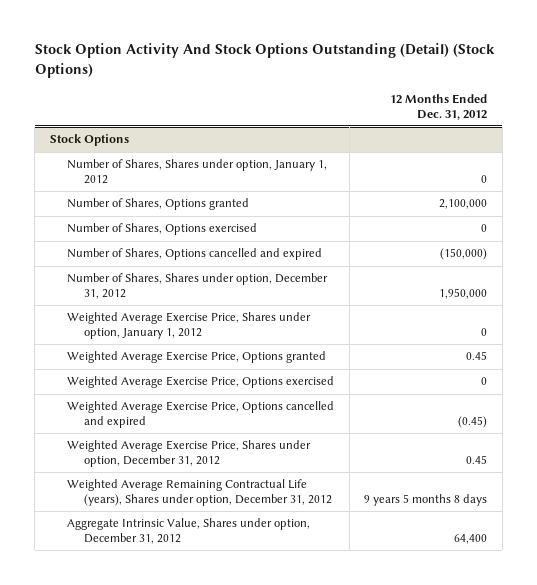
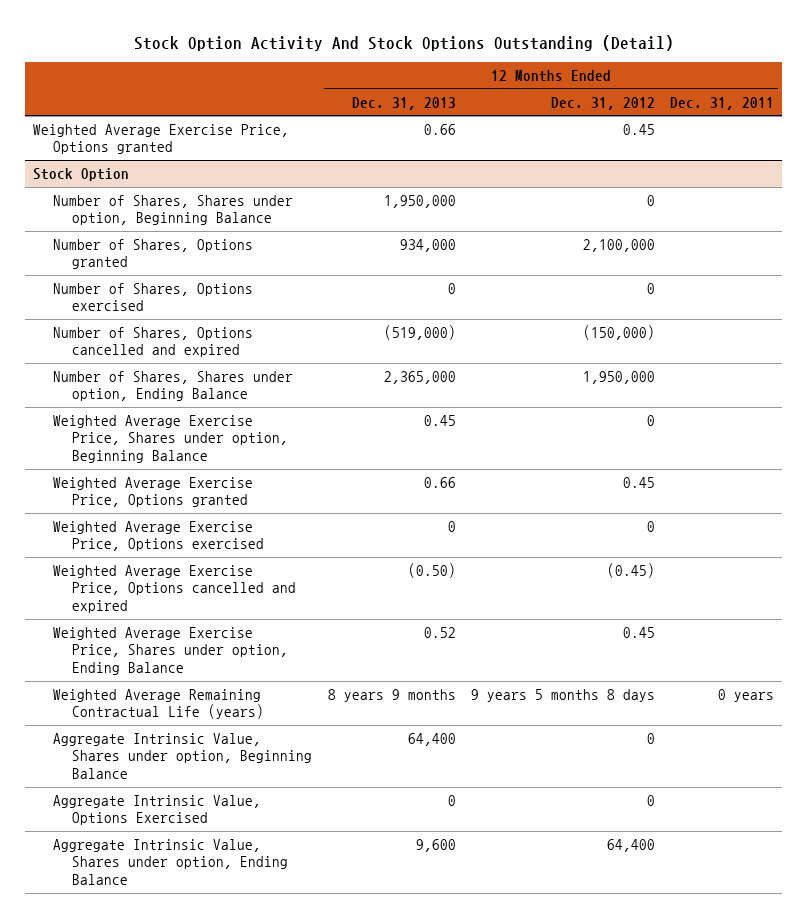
- Stock Option Activity And Stock Options Outstanding (Detail) (Stock Options)
+ Stock Option Activity And Stock Options Outstanding (Detail)
- | 12 Months Ended Dec. 31, 2012
+ | 12 Months Ended Dec. 31, 2013 | 12 Months Ended Dec. 31, 2012 | 12 Months Ended Dec. 31, 2011
- Stock Options
- Number of Shares, Shares under option, January 1, 2012 | 0
+ Weighted Average Exercise Price, Options granted | 0.66 | 0.45 |
+ Stock Option
+ Number of Shares, Shares under option, Beginning Balance | 1,950,000 | 0 |
- Number of Shares, Shares under option, December 31, 2012 | 1,950,000
- Weighted Average Exercise Price, Shares under option, January 1, 2012 | 0
+ Number of Shares, Shares under option, Ending Balance | 2,365,000 | 1,950,000 |
+ Weighted Average Exercise Price, Shares under option, Beginning Balance | 0.45 | 0 |
- Weighted Average Exercise Price, Shares under option, December 31, 2012 | 0.45
- Weighted Average Remaining Contractual Life (years), Shares under option, December 31, 2012 | 9 years 5 months 8 days
- Aggregate Intrinsic Value, Shares under option, December 31, 2012 | 64,400
+ Weighted Average Exercise Price, Shares under option, Ending Balance | 0.52 | 0.45 |
+ Weighted Average Remaining Contractual Life (years) | 8 years 9 months | 9 years 5 months 8 days | 0 years
+ Aggregate Intrinsic Value, Shares under option, Beginning Balance | 64,400 | 0 |
+ Aggregate Intrinsic Value, Options Exercised | 0 | 0 |
+ Aggregate Intrinsic Value, Shares under option, Ending Balance | 9,600 | 64,400 |

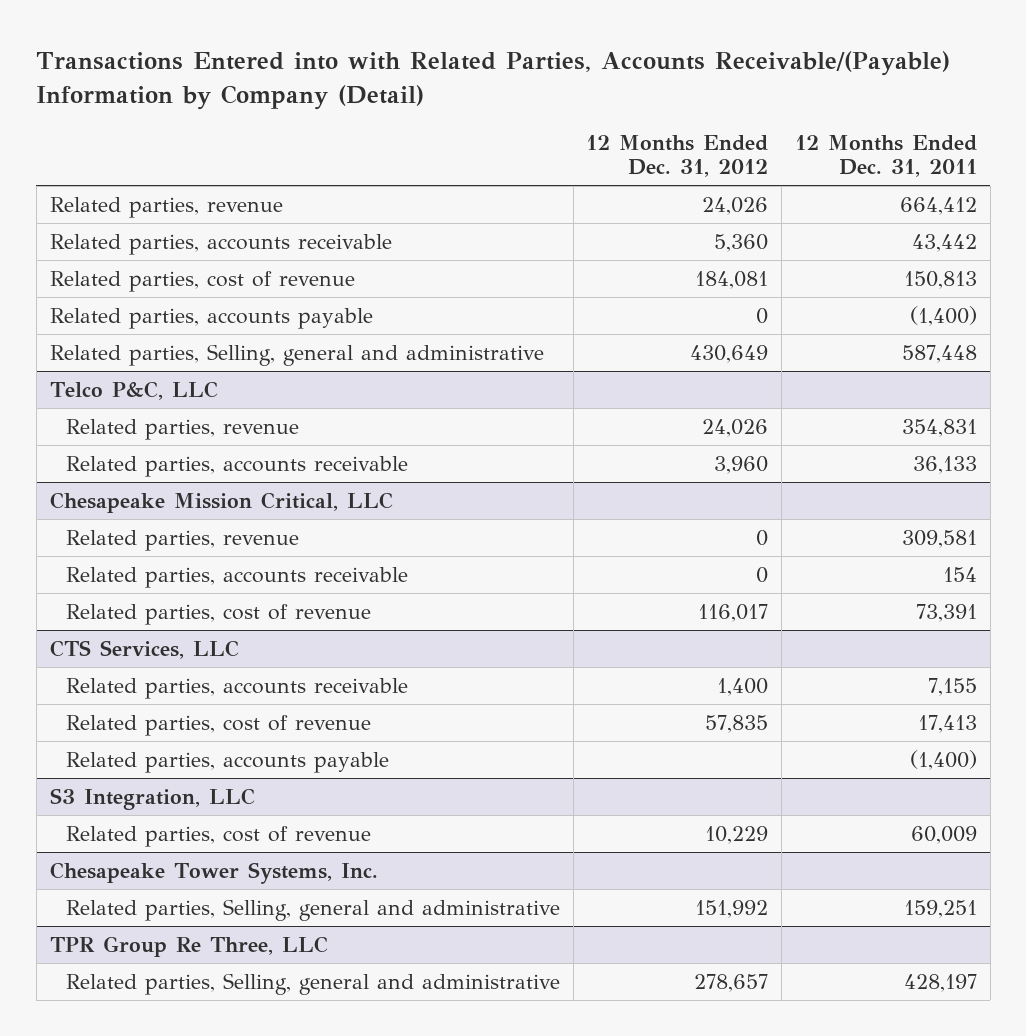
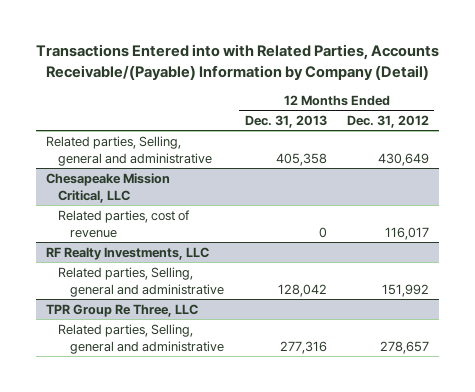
- | 12 Months Ended Dec. 31, 2012 | 12 Months Ended Dec. 31, 2011
+ | 12 Months Ended Dec. 31, 2013 | 12 Months Ended Dec. 31, 2012
- Related parties, revenue | 24,026 | 664,412
- Related parties, accounts receivable | 5,360 | 43,442
- Related parties, cost of revenue | 184,081 | 150,813
- Related parties, accounts payable | 0 | (1,400)
- Telco P&C, LLC
- Related parties, revenue | 24,026 | 354,831
- Related parties, accounts receivable | 3,960 | 36,133
@ Chesapeake Mission Critical, LLC
- Related parties, revenue | 0 | 309,581
- Related parties, accounts receivable | 0 | 154
- CTS Services, LLC
- Related parties, accounts receivable | 1,400 | 7,155
- Related parties, cost of revenue | 57,835 | 17,413
- Related parties, accounts payable | | (1,400)
- S3 Integration, LLC
- Related parties, cost of revenue | 10,229 | 60,009
- Chesapeake Tower Systems, Inc.
+ RF Realty Investments, LLC

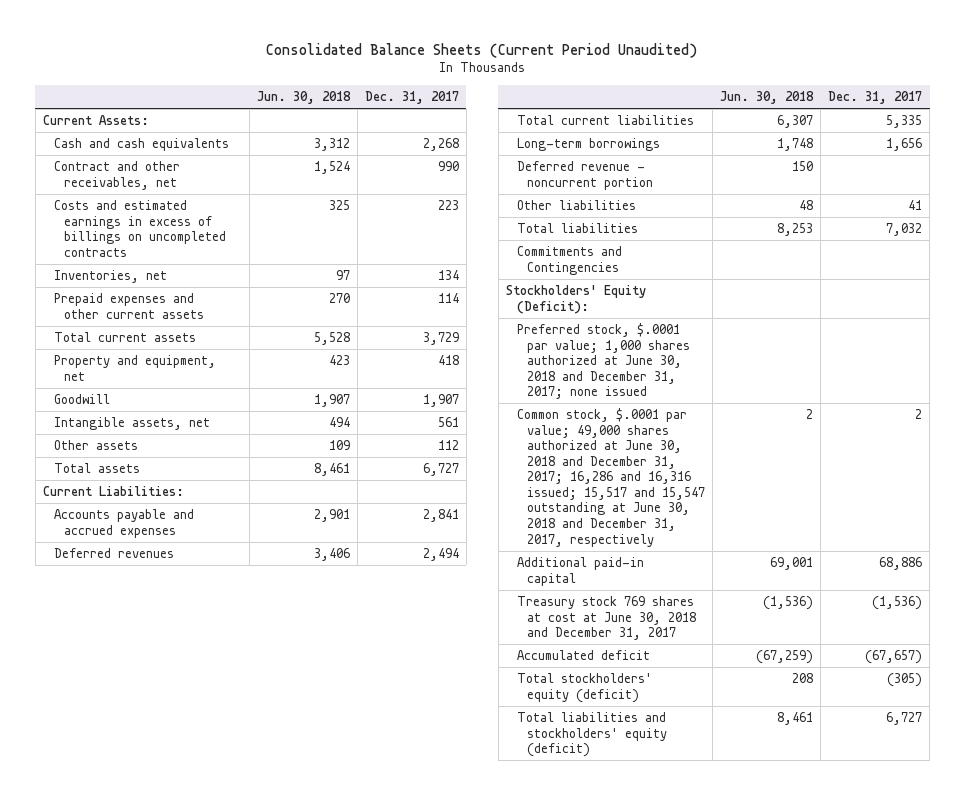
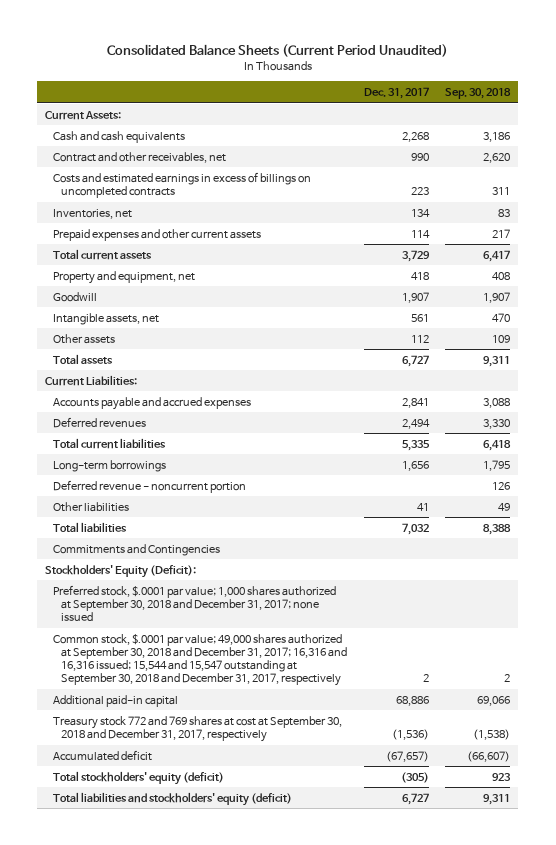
- | Jun. 30, 2018 | Dec. 31, 2017
+ | Dec. 31, 2017 | Sep. 30, 2018
- Preferred stock, $.0001 par value; 1,000 shares authorized at June 30, 2018 and December 31, 2017; none issued
- Common stock, $.0001 par value; 49,000 shares authorized at June 30, 2018 and December 31, 2017; 16,286 and 16,316 issued; 15,517 and 15,547 outstanding at June 30, 2018 and December 31, 2017, respectively | 2 | 2
+ Preferred stock, $.0001 par value; 1,000 shares authorized at September 30, 2018 and December 31, 2017; none issued
+ Common stock, $.0001 par value; 49,000 shares authorized at September 30, 2018 and December 31, 2017; 16,316 and 16,316 issued; 15,544 and 15,547 outstanding at September 30, 2018 and December 31, 2017, respectively | 2 | 2
- Treasury stock 769 shares at cost at June 30, 2018 and December 31, 2017 | (1,536) | (1,536)
+ Treasury stock 772 and 769 shares at cost at September 30, 2018 and December 31, 2017, respectively | (1,536) | (1,538)

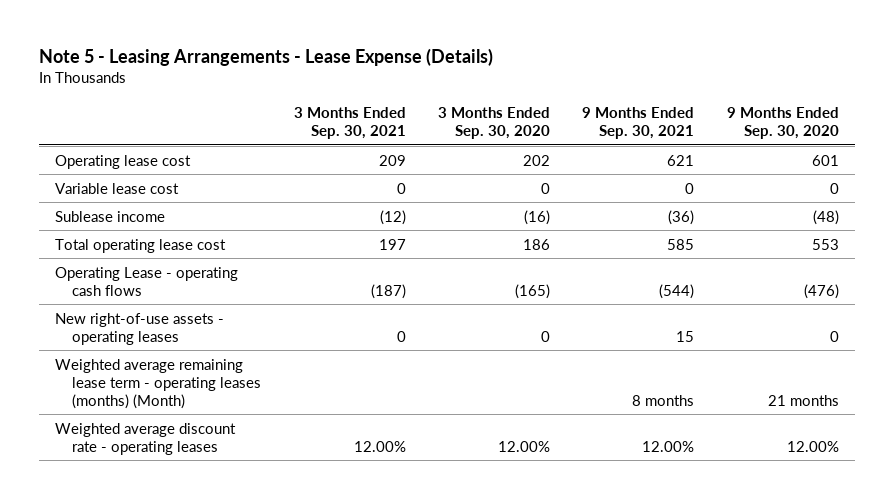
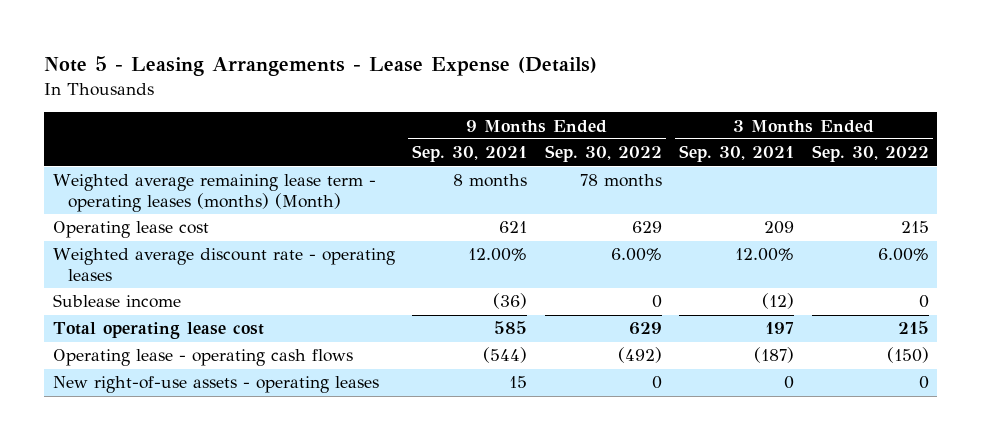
- | 3 Months Ended Sep. 30, 2021 | 3 Months Ended Sep. 30, 2020 | 9 Months Ended Sep. 30, 2021 | 9 Months Ended Sep. 30, 2020
+ | 9 Months Ended Sep. 30, 2021 | 9 Months Ended Sep. 30, 2022 | 3 Months Ended Sep. 30, 2021 | 3 Months Ended Sep. 30, 2022
moved up: Weighted average remaining lease term - operating leases (months) (Month) | 8 months | 78 months | |
- Variable lease cost | 0 | 0 | 0 | 0
moved up: Weighted average discount rate - operating leases | 12.00% | 6.00% | 12.00% | 6.00%
- Operating Lease - operating cash flows | (187) | (165) | (544) | (476)
+ Operating lease - operating cash flows | (544) | (492) | (187) | (150)

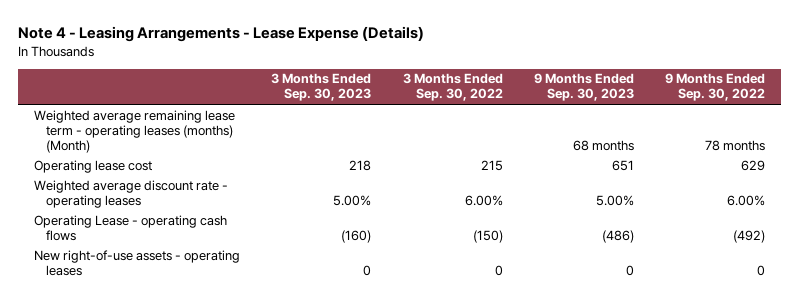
- Note 5 - Leasing Arrangements - Lease Expense (Details)
+ Note 4 - Leasing Arrangements - Lease Expense (Details)
- | 9 Months Ended Sep. 30, 2021 | 9 Months Ended Sep. 30, 2022 | 3 Months Ended Sep. 30, 2021 | 3 Months Ended Sep. 30, 2022
+ | 3 Months Ended Sep. 30, 2023 | 3 Months Ended Sep. 30, 2022 | 9 Months Ended Sep. 30, 2023 | 9 Months Ended Sep. 30, 2022
- Sublease income | (36) | 0 | (12) | 0
- Total operating lease cost | 585 | 629 | 197 | 215
- Operating lease - operating cash flows | (544) | (492) | (187) | (150)
+ Operating Lease - operating cash flows | (160) | (150) | (486) | (492)

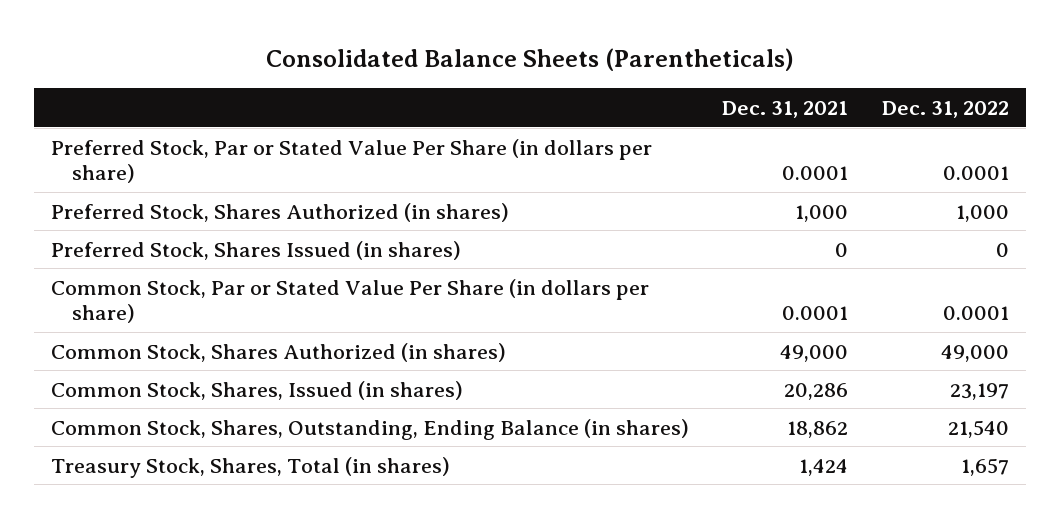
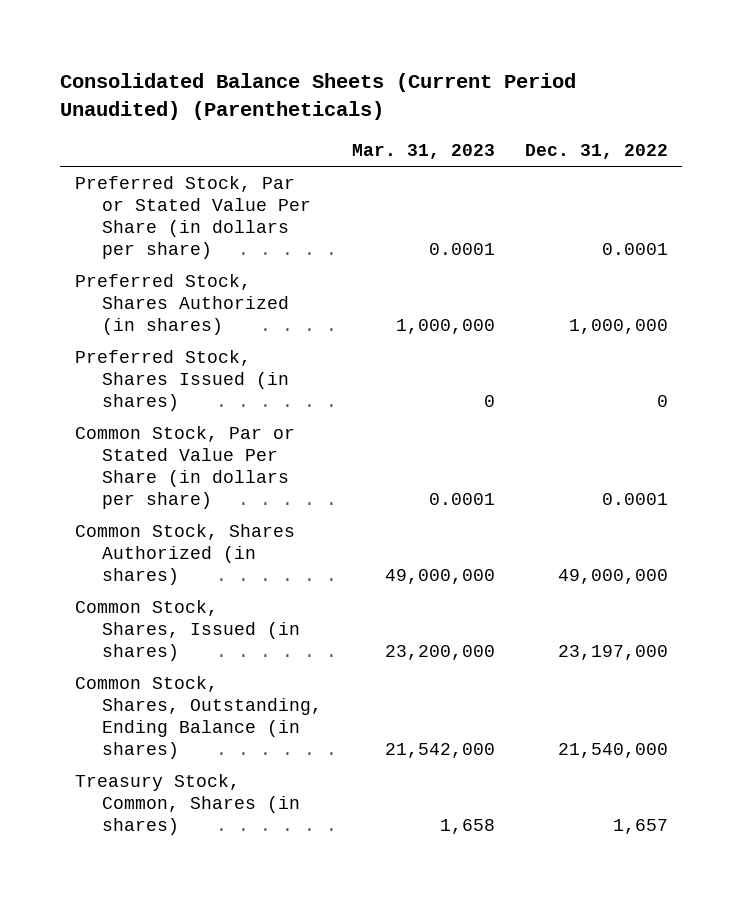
- Consolidated Balance Sheets (Parentheticals)
+ Consolidated Balance Sheets (Current Period Unaudited) (Parentheticals)
- | Dec. 31, 2021 | Dec. 31, 2022
+ | Mar. 31, 2023 | Dec. 31, 2022
- Preferred Stock, Shares Authorized (in shares) | 1,000 | 1,000
+ Preferred Stock, Shares Authorized (in shares) | 1,000,000 | 1,000,000
- Common Stock, Shares Authorized (in shares) | 49,000 | 49,000
- Common Stock, Shares, Issued (in shares) | 20,286 | 23,197
- Common Stock, Shares, Outstanding, Ending Balance (in shares) | 18,862 | 21,540
- Treasury Stock, Shares, Total (in shares) | 1,424 | 1,657
+ Common Stock, Shares Authorized (in shares) | 49,000,000 | 49,000,000
+ Common Stock, Shares, Issued (in shares) | 23,200,000 | 23,197,000
+ Common Stock, Shares, Outstanding, Ending Balance (in shares) | 21,542,000 | 21,540,000
+ Treasury Stock, Common, Shares (in shares) | 1,658 | 1,657

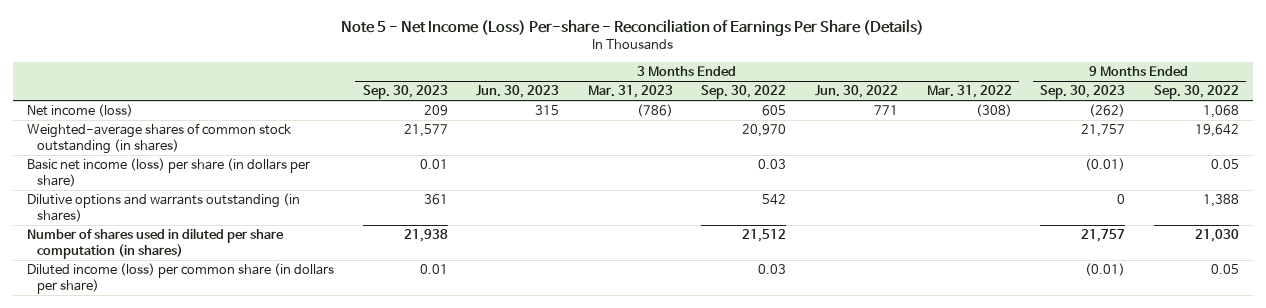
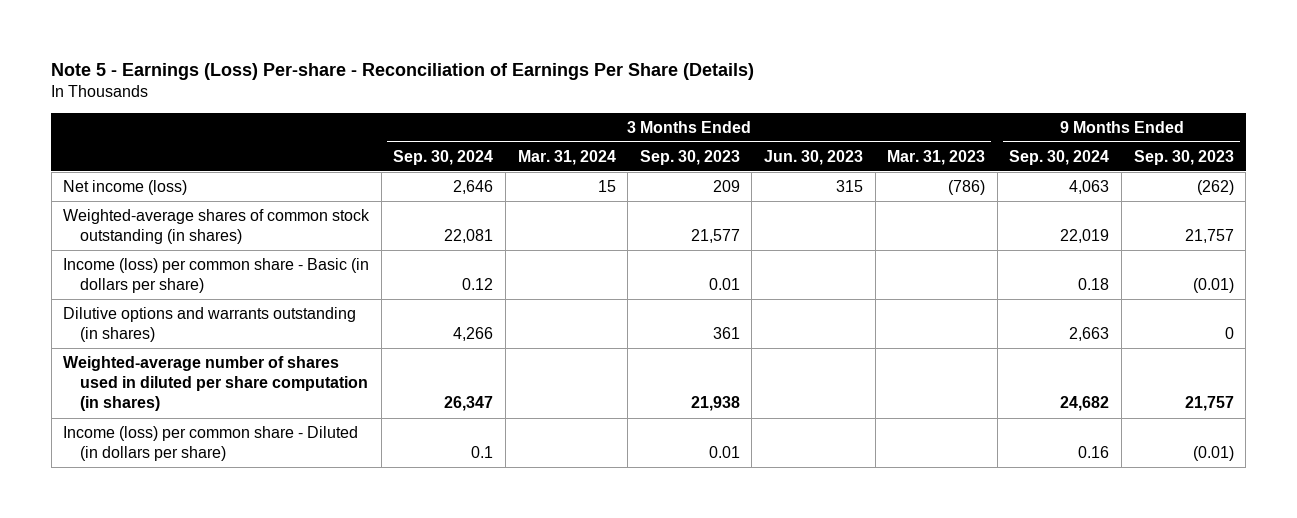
- Note 5 - Net Income (Loss) Per-share - Reconciliation of Earnings Per Share (Details)
+ Note 5 - Earnings (Loss) Per-share - Reconciliation of Earnings Per Share (Details)
- | 3 Months Ended Sep. 30, 2023 | 3 Months Ended Jun. 30, 2023 | 3 Months Ended Mar. 31, 2023 | 3 Months Ended Sep. 30, 2022 | 3 Months Ended Jun. 30, 2022 | 3 Months Ended Mar. 31, 2022 | 9 Months Ended Sep. 30, 2023 | 9 Months Ended Sep. 30, 2022
+ | 3 Months Ended Sep. 30, 2024 | 3 Months Ended Mar. 31, 2024 | 3 Months Ended Sep. 30, 2023 | 3 Months Ended Jun. 30, 2023 | 3 Months Ended Mar. 31, 2023 | 9 Months Ended Sep. 30, 2024 | 9 Months Ended Sep. 30, 2023
- Basic net income (loss) per share (in dollars per share) | 0.01 | | | 0.03 | | | (0.01) | 0.05
+ Income (loss) per common share - Basic (in dollars per share) | 0.12 | | 0.01 | | | 0.18 | (0.01)
- Number of shares used in diluted per share computation (in shares) | 21,938 | | | 21,512 | | | 21,757 | 21,030
- Diluted income (loss) per common share (in dollars per share) | 0.01 | | | 0.03 | | | (0.01) | 0.05
+ Weighted-average number of shares used in diluted per share computation (in shares) | 26,347 | | 21,938 | | | 24,682 | 21,757
+ Income (loss) per common share - Diluted (in dollars per share) | 0.1 | | 0.01 | | | 0.16 | (0.01)

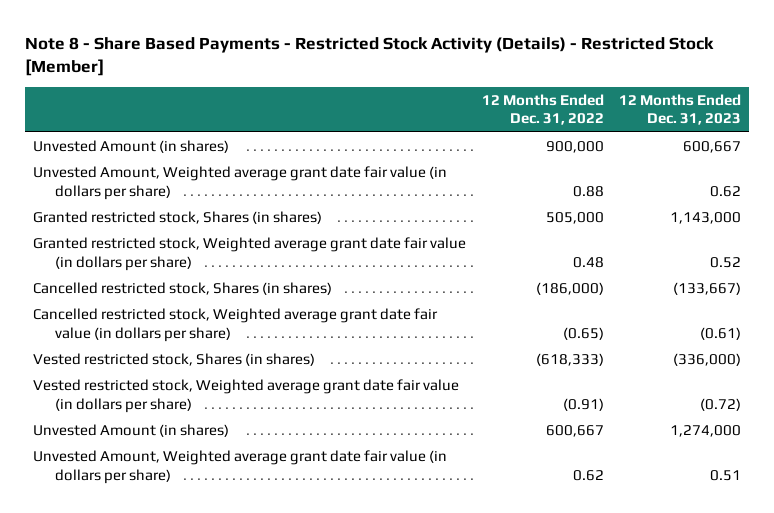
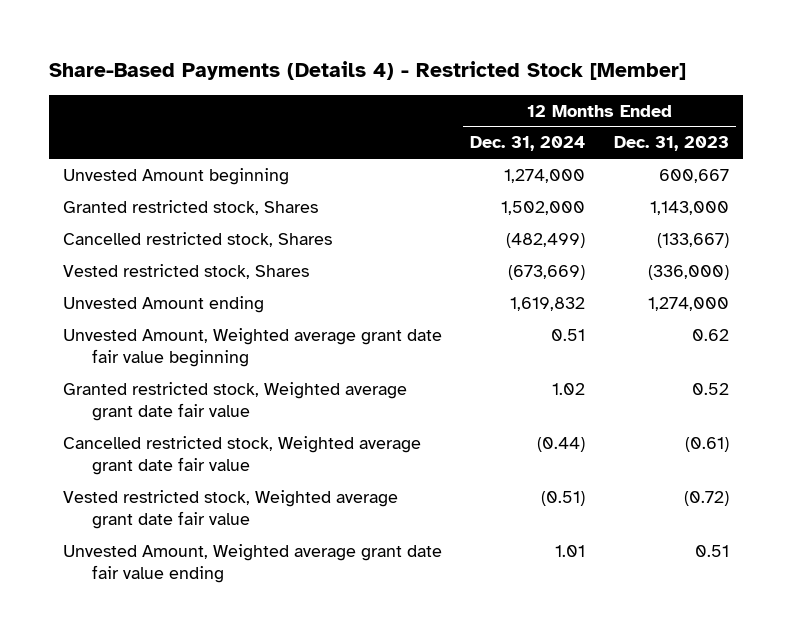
- Note 8 - Share Based Payments - Restricted Stock Activity (Details) - Restricted Stock [Member]
+ Share-Based Payments (Details 4) - Restricted Stock [Member]
- | 12 Months Ended Dec. 31, 2022 | 12 Months Ended Dec. 31, 2023
+ | 12 Months Ended Dec. 31, 2024 | 12 Months Ended Dec. 31, 2023
- Unvested Amount (in shares) | 900,000 | 600,667
- Unvested Amount, Weighted average grant date fair value (in dollars per share) | 0.88 | 0.62
- Granted restricted stock, Shares (in shares) | 505,000 | 1,143,000
- Granted restricted stock, Weighted average grant date fair value (in dollars per share) | 0.48 | 0.52
- Cancelled restricted stock, Shares (in shares) | (186,000) | (133,667)
- Cancelled restricted stock, Weighted average grant date fair value (in dollars per share) | (0.65) | (0.61)
- Vested restricted stock, Shares (in shares) | (618,333) | (336,000)
- Vested restricted stock, Weighted average grant date fair value (in dollars per share) | (0.91) | (0.72)
- Unvested Amount (in shares) | 600,667 | 1,274,000
- Unvested Amount, Weighted average grant date fair value (in dollars per share) | 0.62 | 0.51
+ Unvested Amount beginning | 1,274,000 | 600,667
+ Granted restricted stock, Shares | 1,502,000 | 1,143,000
+ Cancelled restricted stock, Shares | (482,499) | (133,667)
+ Vested restricted stock, Shares | (673,669) | (336,000)
+ Unvested Amount ending | 1,619,832 | 1,274,000
+ Unvested Amount, Weighted average grant date fair value beginning | 0.51 | 0.62
+ Granted restricted stock, Weighted average grant date fair value | 1.02 | 0.52
+ Cancelled restricted stock, Weighted average grant date fair value | (0.44) | (0.61)
+ Vested restricted stock, Weighted average grant date fair value | (0.51) | (0.72)
+ Unvested Amount, Weighted average grant date fair value ending | 1.01 | 0.51

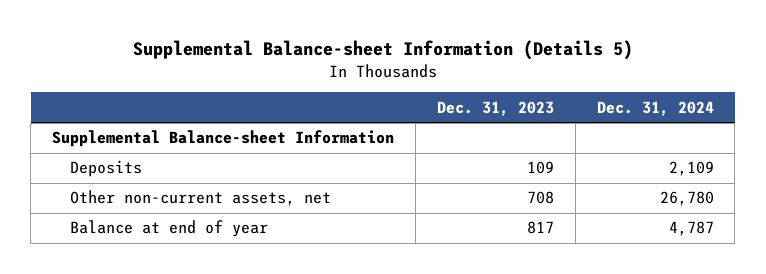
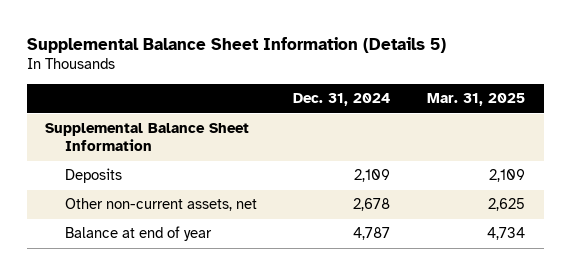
- Supplemental Balance-sheet Information (Details 5)
+ Supplemental Balance Sheet Information (Details 5)
- | Dec. 31, 2023 | Dec. 31, 2024
+ | Dec. 31, 2024 | Mar. 31, 2025
- Supplemental Balance-sheet Information
+ Supplemental Balance Sheet Information
- Other non-current assets, net | 708 | 26,780
+ Other non-current assets, net | 2,678 | 2,625

